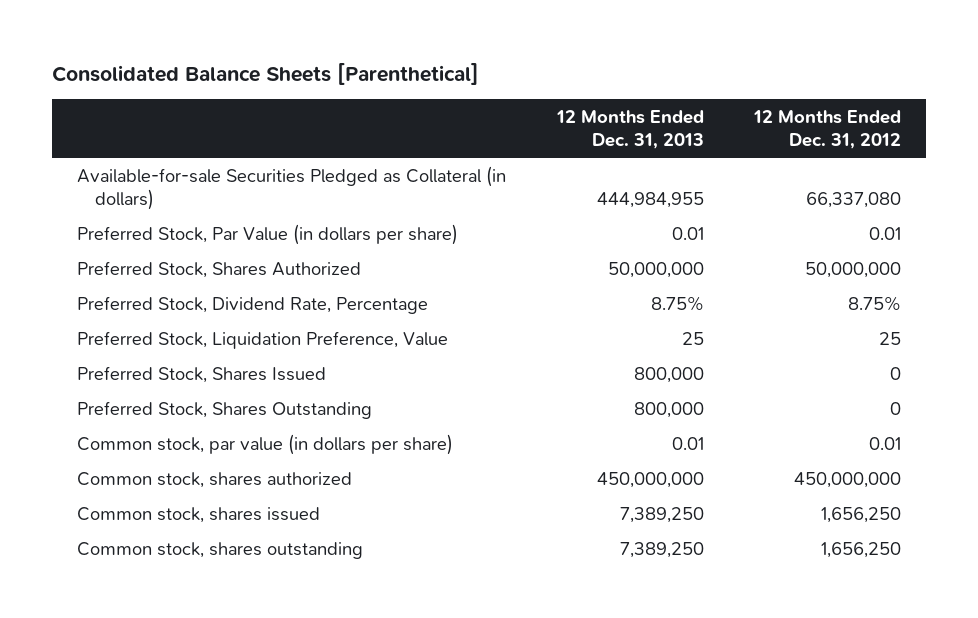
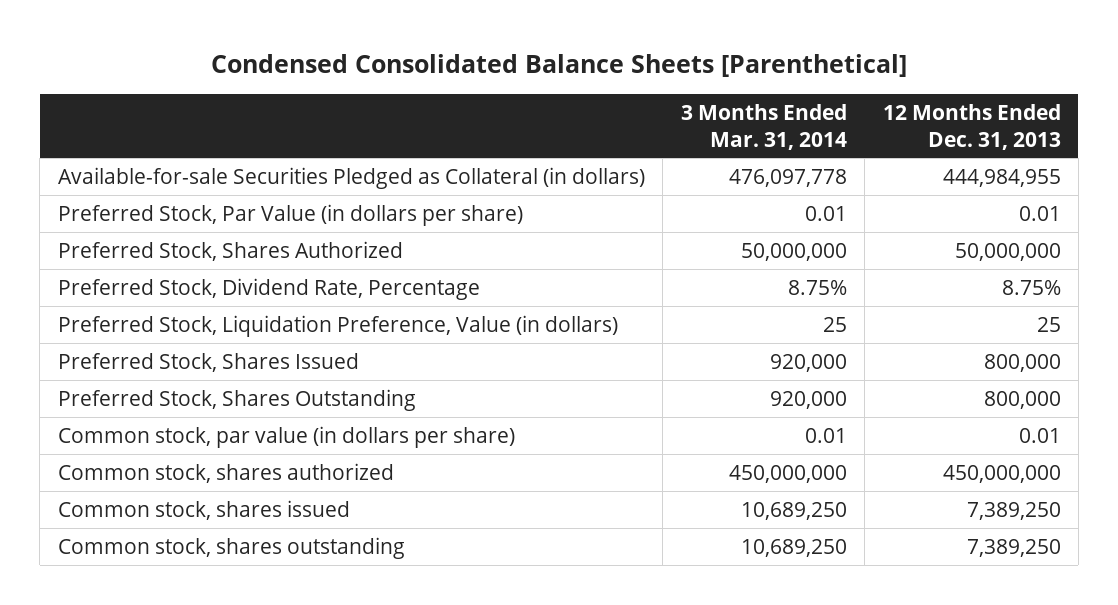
- Consolidated Balance Sheets [Parenthetical]
+ Condensed Consolidated Balance Sheets [Parenthetical]
- | 12 Months Ended Dec. 31, 2013 | 12 Months Ended Dec. 31, 2012
+ | 3 Months Ended Mar. 31, 2014 | 12 Months Ended Dec. 31, 2013
- Preferred Stock, Liquidation Preference, Value | 25 | 25
+ Preferred Stock, Liquidation Preference, Value (in dollars) | 25 | 25

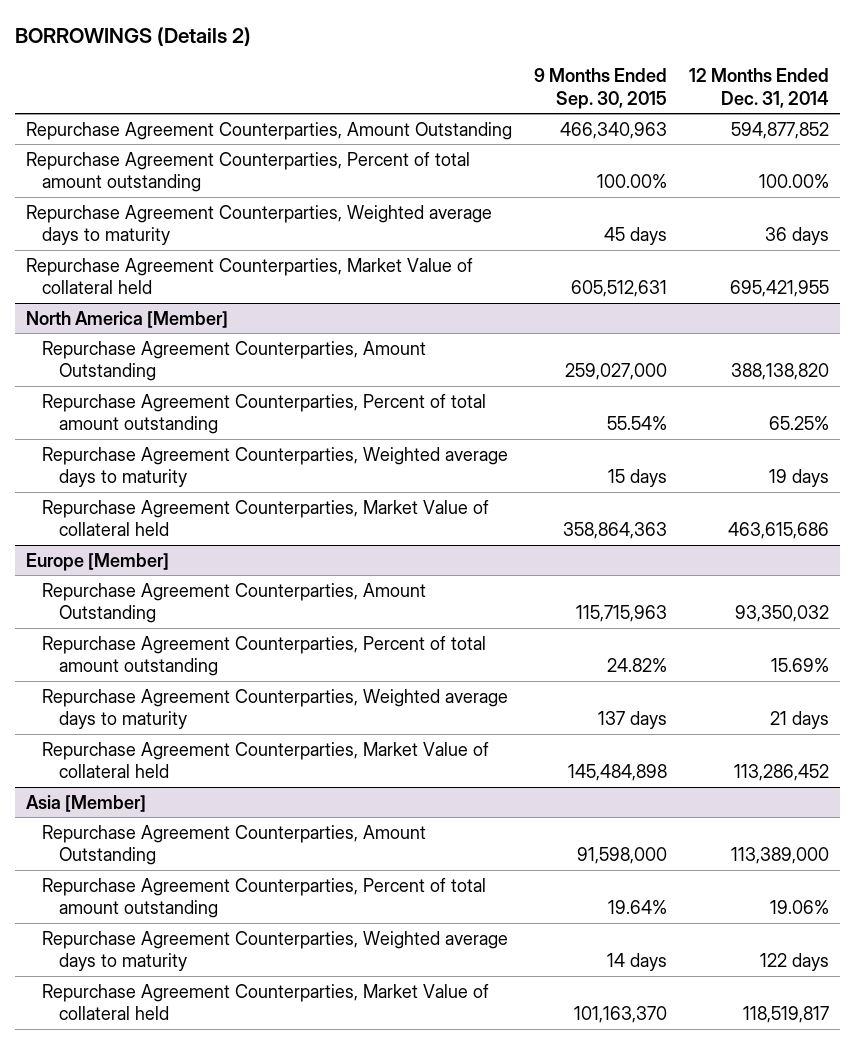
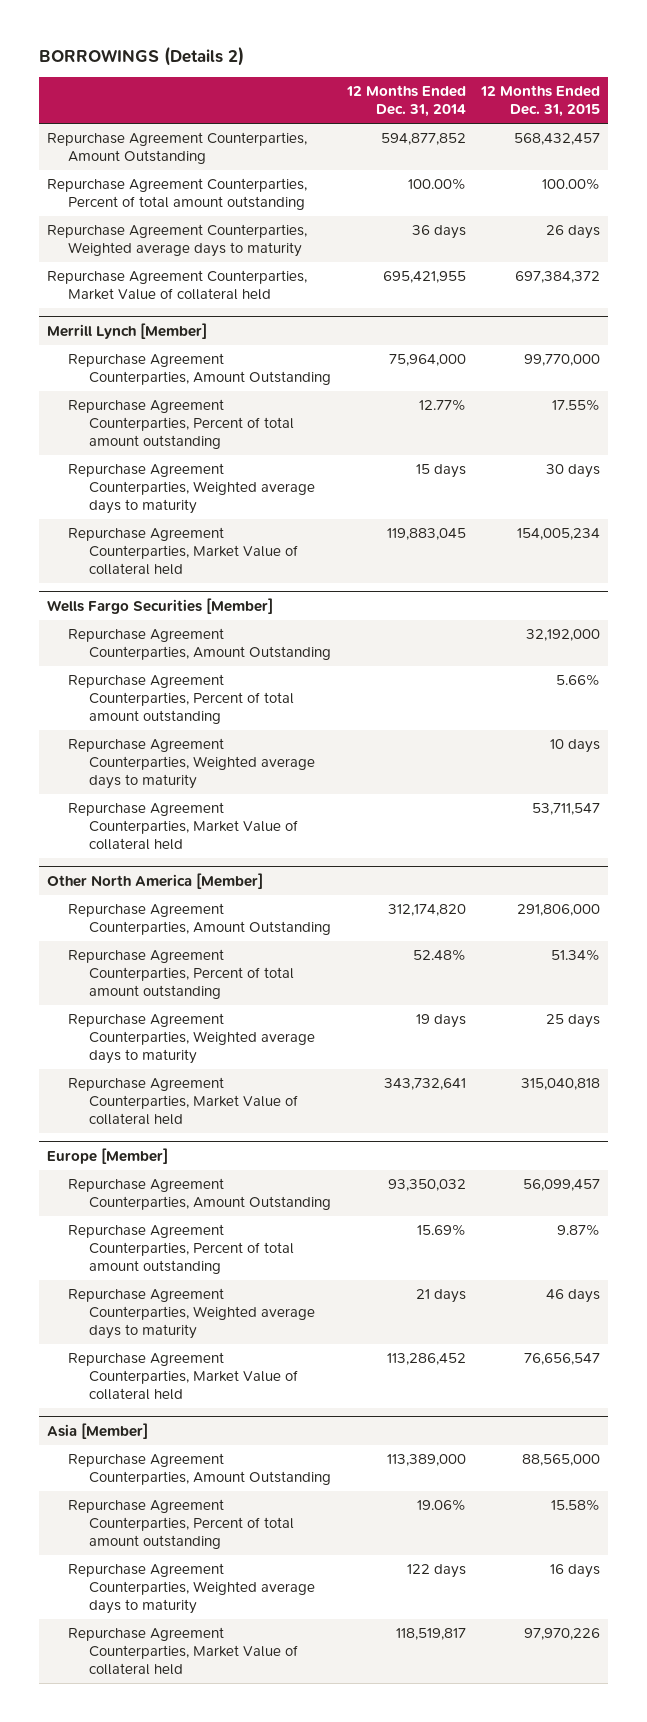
- | 9 Months Ended Sep. 30, 2015 | 12 Months Ended Dec. 31, 2014
+ | 12 Months Ended Dec. 31, 2014 | 12 Months Ended Dec. 31, 2015
- North America [Member]
- Repurchase Agreement Counterparties, Amount Outstanding | 259,027,000 | 388,138,820
- Repurchase Agreement Counterparties, Percent of total amount outstanding | 55.54% | 65.25%
+ Merrill Lynch [Member]
+ Repurchase Agreement Counterparties, Amount Outstanding | 75,964,000 | 99,770,000
+ Repurchase Agreement Counterparties, Percent of total amount outstanding | 12.77% | 17.55%
+ Repurchase Agreement Counterparties, Weighted average days to maturity | 15 days | 30 days
+ Repurchase Agreement Counterparties, Market Value of collateral held | 119,883,045 | 154,005,234
+ Wells Fargo Securities [Member]
+ Repurchase Agreement Counterparties, Amount Outstanding | | 32,192,000
+ Repurchase Agreement Counterparties, Percent of total amount outstanding | | 5.66%
+ Repurchase Agreement Counterparties, Weighted average days to maturity | | 10 days
+ Repurchase Agreement Counterparties, Market Value of collateral held | | 53,711,547
+ Other North America [Member]
+ Repurchase Agreement Counterparties, Amount Outstanding | 312,174,820 | 291,806,000
+ Repurchase Agreement Counterparties, Percent of total amount outstanding | 52.48% | 51.34%
- Repurchase Agreement Counterparties, Market Value of collateral held | 358,864,363 | 463,615,686
+ Repurchase Agreement Counterparties, Market Value of collateral held | 343,732,641 | 315,040,818

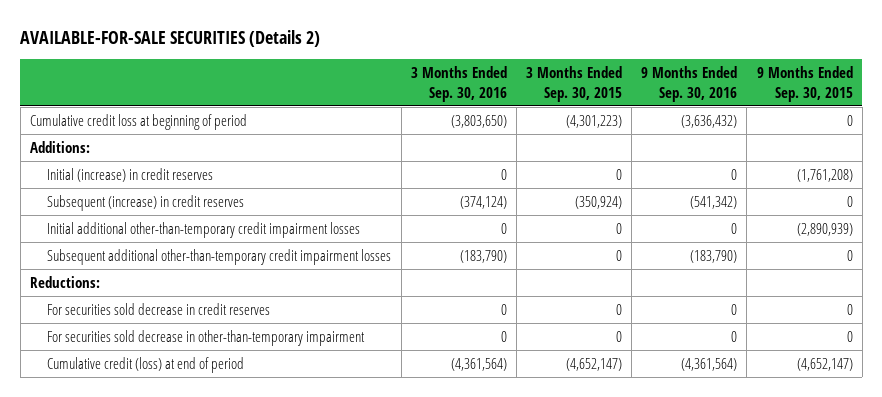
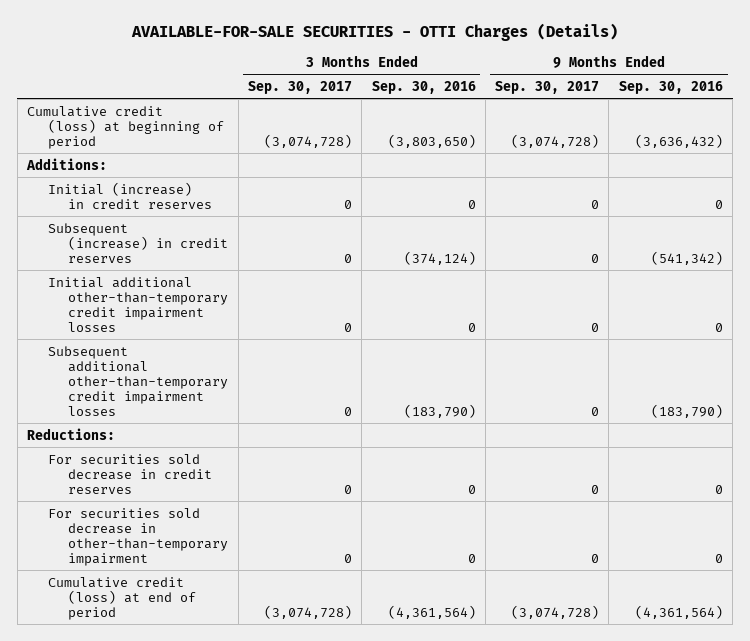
- AVAILABLE-FOR-SALE SECURITIES (Details 2)
+ AVAILABLE-FOR-SALE SECURITIES - OTTI Charges (Details)
- | 3 Months Ended Sep. 30, 2016 | 3 Months Ended Sep. 30, 2015 | 9 Months Ended Sep. 30, 2016 | 9 Months Ended Sep. 30, 2015
+ | 3 Months Ended Sep. 30, 2017 | 3 Months Ended Sep. 30, 2016 | 9 Months Ended Sep. 30, 2017 | 9 Months Ended Sep. 30, 2016
- Cumulative credit loss at beginning of period | (3,803,650) | (4,301,223) | (3,636,432) | 0
+ Cumulative credit (loss) at beginning of period | (3,074,728) | (3,803,650) | (3,074,728) | (3,636,432)

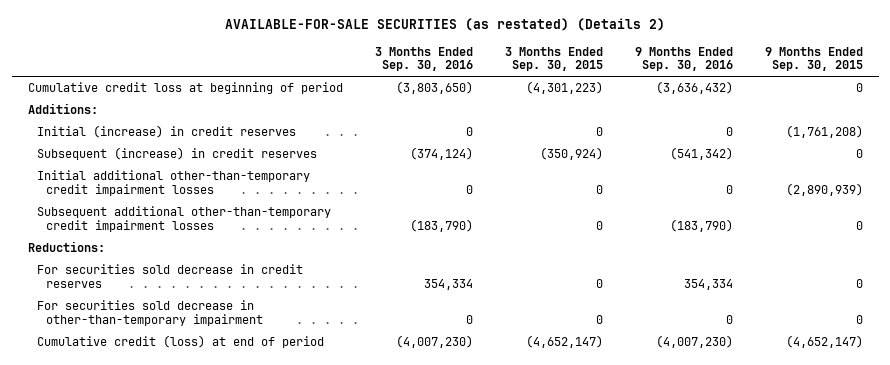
- AVAILABLE-FOR-SALE SECURITIES - OTTI Charges (Details)
+ AVAILABLE-FOR-SALE SECURITIES (as restated) (Details 2)
- | 3 Months Ended Sep. 30, 2017 | 3 Months Ended Sep. 30, 2016 | 9 Months Ended Sep. 30, 2017 | 9 Months Ended Sep. 30, 2016
+ | 3 Months Ended Sep. 30, 2016 | 3 Months Ended Sep. 30, 2015 | 9 Months Ended Sep. 30, 2016 | 9 Months Ended Sep. 30, 2015
- Cumulative credit (loss) at beginning of period | (3,074,728) | (3,803,650) | (3,074,728) | (3,636,432)
+ Cumulative credit loss at beginning of period | (3,803,650) | (4,301,223) | (3,636,432) | 0
- For securities sold decrease in credit reserves | 0 | 0 | 0 | 0
+ For securities sold decrease in credit reserves | 354,334 | 0 | 354,334 | 0
- Cumulative credit (loss) at end of period | (3,074,728) | (4,361,564) | (3,074,728) | (4,361,564)
+ Cumulative credit (loss) at end of period | (4,007,230) | (4,652,147) | (4,007,230) | (4,652,147)

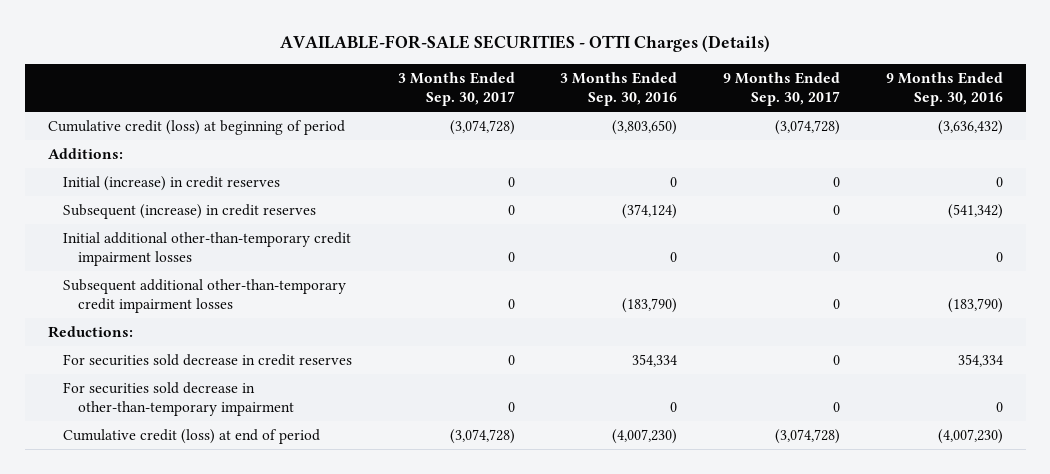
- AVAILABLE-FOR-SALE SECURITIES (as restated) (Details 2)
+ AVAILABLE-FOR-SALE SECURITIES - OTTI Charges (Details)
- | 3 Months Ended Sep. 30, 2016 | 3 Months Ended Sep. 30, 2015 | 9 Months Ended Sep. 30, 2016 | 9 Months Ended Sep. 30, 2015
+ | 3 Months Ended Sep. 30, 2017 | 3 Months Ended Sep. 30, 2016 | 9 Months Ended Sep. 30, 2017 | 9 Months Ended Sep. 30, 2016
- Cumulative credit loss at beginning of period | (3,803,650) | (4,301,223) | (3,636,432) | 0
+ Cumulative credit (loss) at beginning of period | (3,074,728) | (3,803,650) | (3,074,728) | (3,636,432)

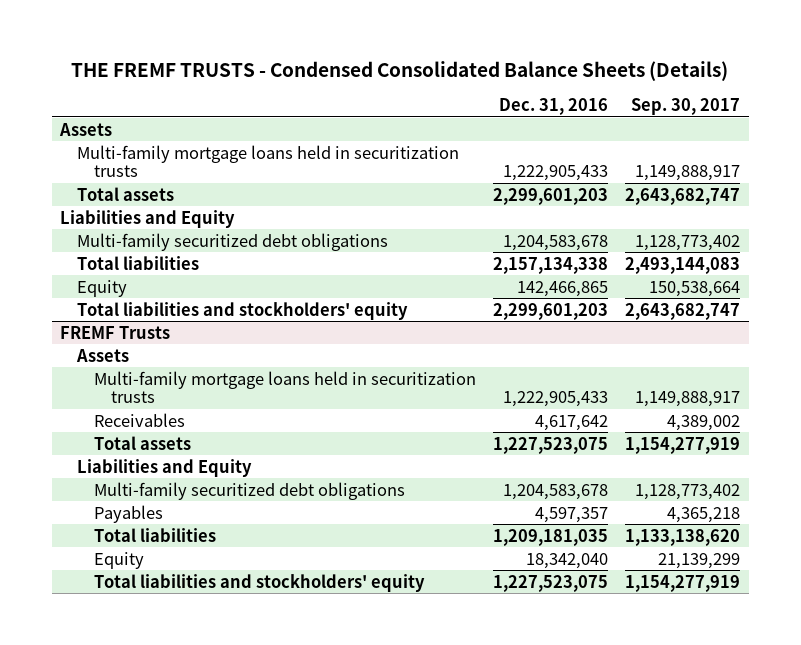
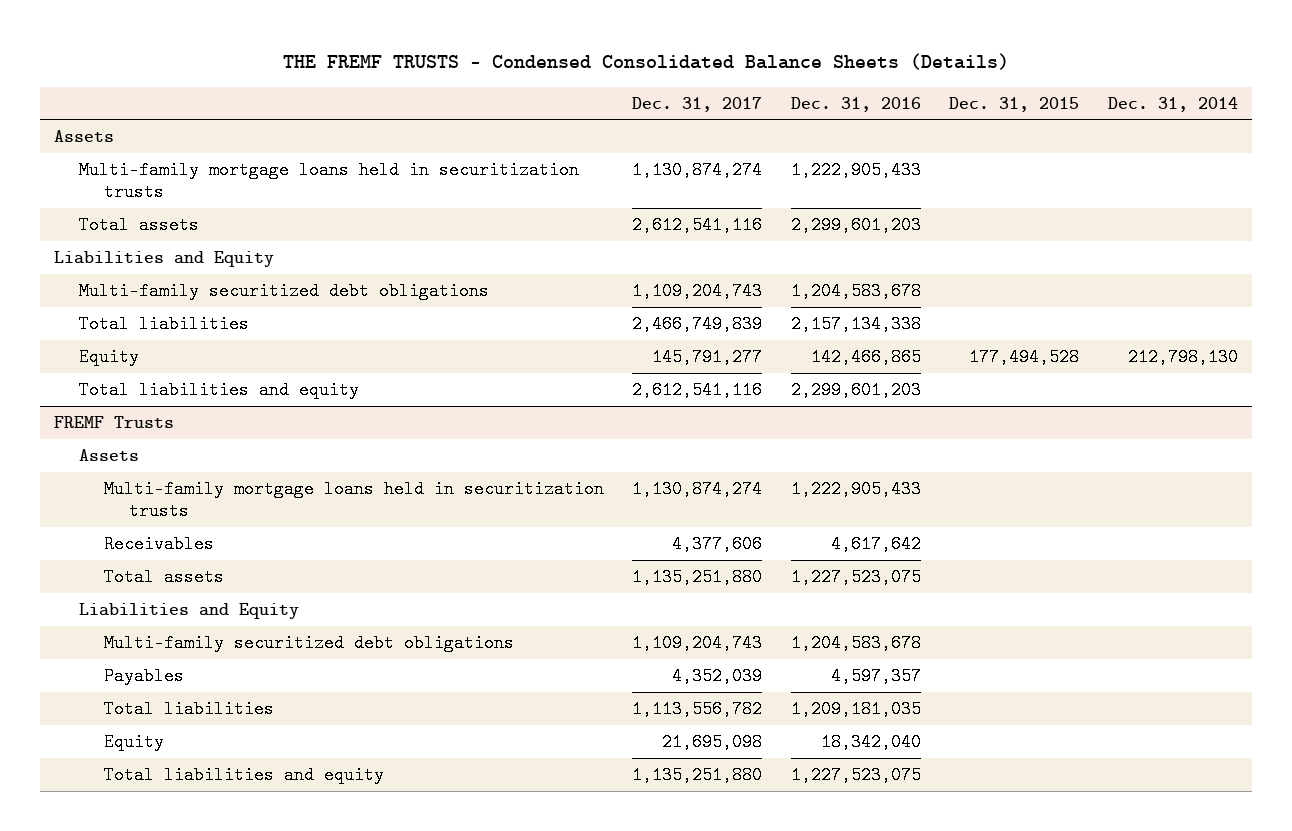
- | Dec. 31, 2016 | Sep. 30, 2017
+ | Dec. 31, 2017 | Dec. 31, 2016 | Dec. 31, 2015 | Dec. 31, 2014
- Total liabilities and stockholders' equity | 2,299,601,203 | 2,643,682,747
+ Total liabilities and equity | 2,612,541,116 | 2,299,601,203 | |
@ FREMF Trusts
- Total liabilities and stockholders' equity | 1,227,523,075 | 1,154,277,919
+ Total liabilities and equity | 1,135,251,880 | 1,227,523,075 | |

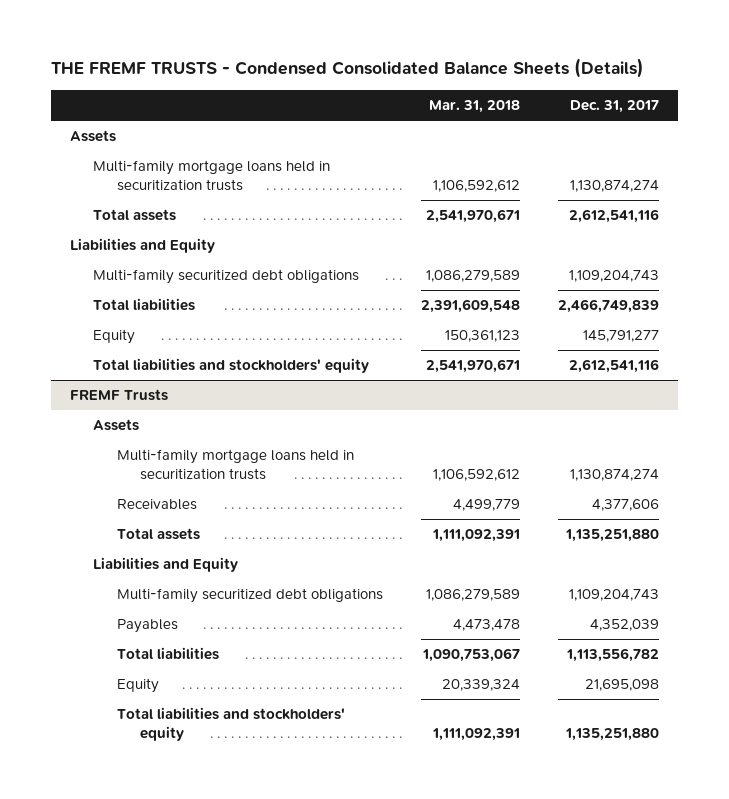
- | Dec. 31, 2017 | Dec. 31, 2016 | Dec. 31, 2015 | Dec. 31, 2014
+ | Mar. 31, 2018 | Dec. 31, 2017
- Total liabilities and equity | 2,612,541,116 | 2,299,601,203 | |
+ Total liabilities and stockholders' equity | 2,541,970,671 | 2,612,541,116
@ FREMF Trusts
- Total liabilities and equity | 1,135,251,880 | 1,227,523,075 | |
+ Total liabilities and stockholders' equity | 1,111,092,391 | 1,135,251,880

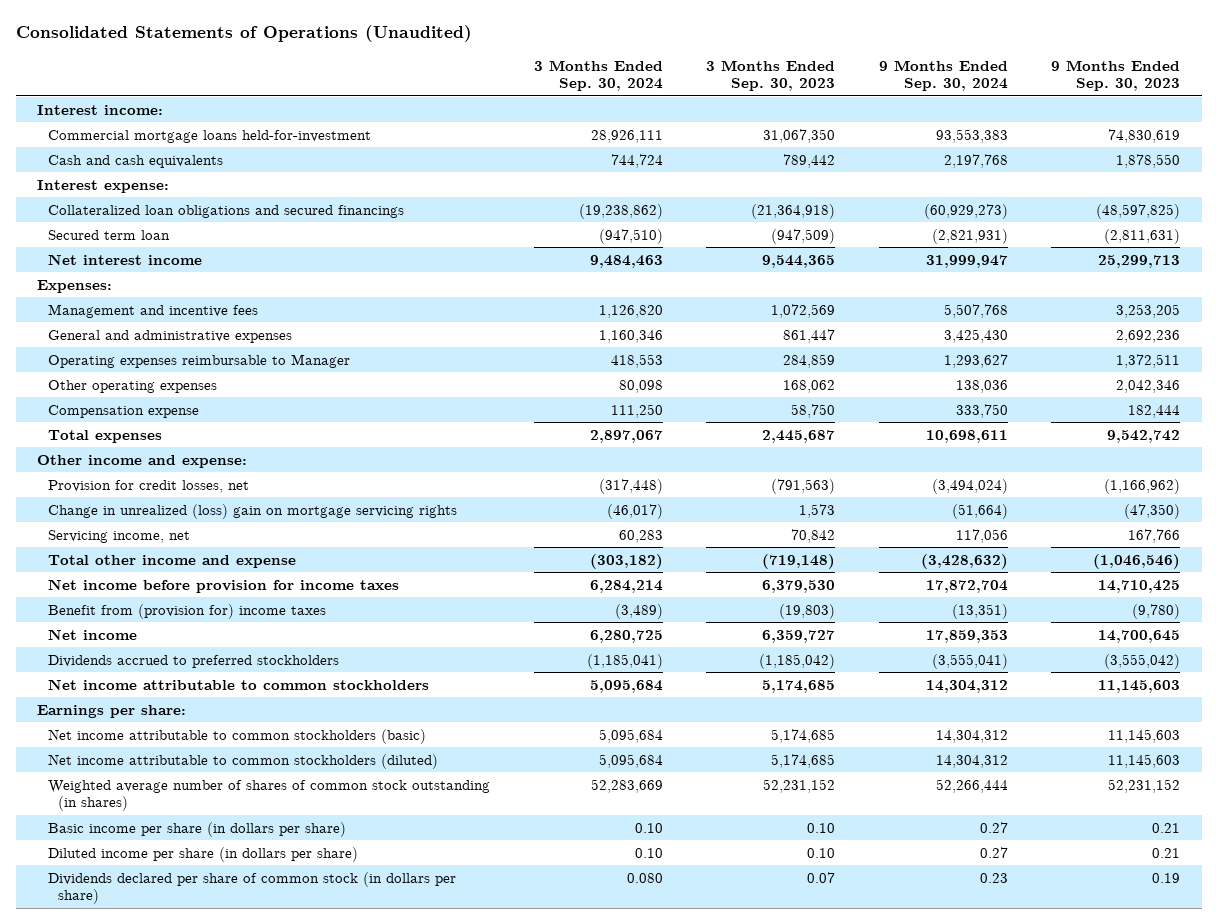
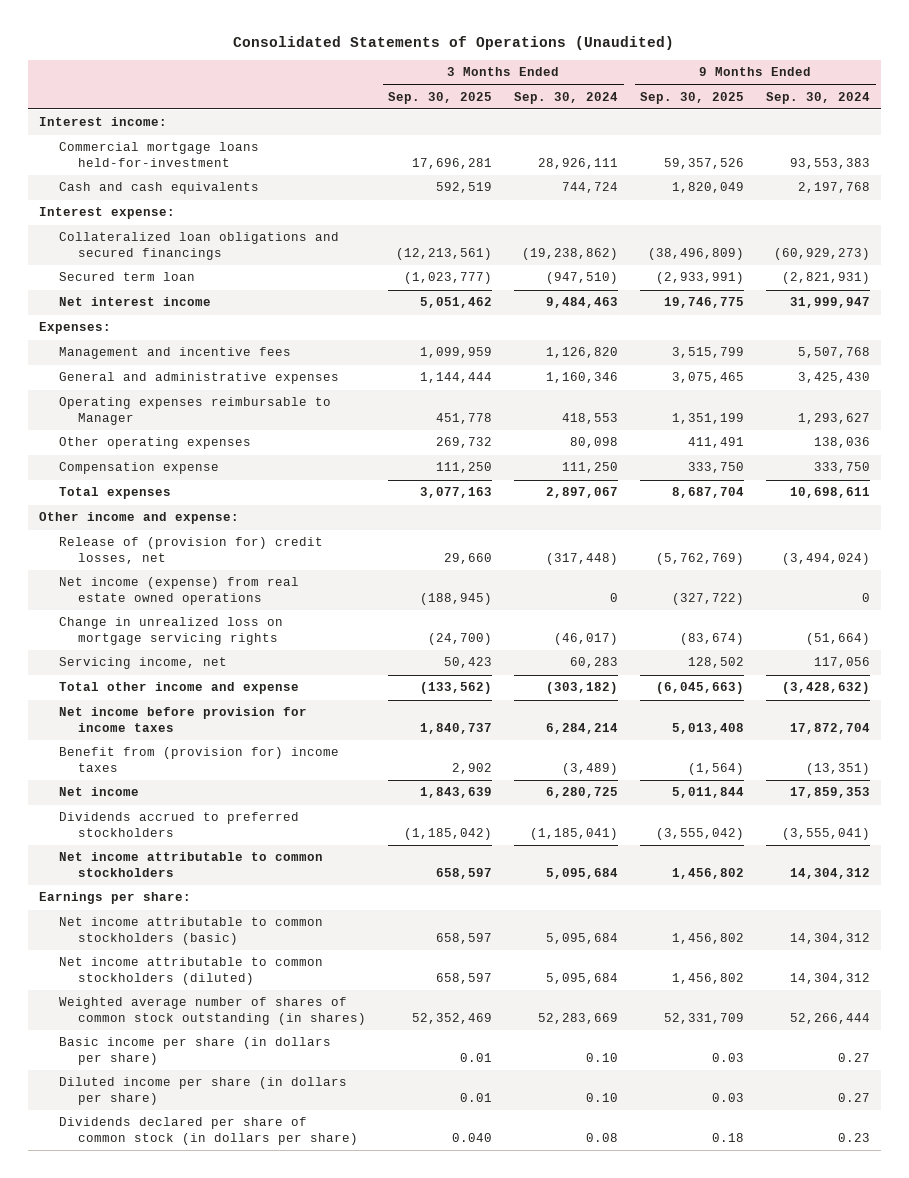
- | 3 Months Ended Sep. 30, 2024 | 3 Months Ended Sep. 30, 2023 | 9 Months Ended Sep. 30, 2024 | 9 Months Ended Sep. 30, 2023
+ | 3 Months Ended Sep. 30, 2025 | 3 Months Ended Sep. 30, 2024 | 9 Months Ended Sep. 30, 2025 | 9 Months Ended Sep. 30, 2024
- Provision for credit losses, net | (317,448) | (791,563) | (3,494,024) | (1,166,962)
- Change in unrealized (loss) gain on mortgage servicing rights | (46,017) | 1,573 | (51,664) | (47,350)
+ Release of (provision for) credit losses, net | 29,660 | (317,448) | (5,762,769) | (3,494,024)
+ Net income (expense) from real estate owned operations | (188,945) | 0 | (327,722) | 0
+ Change in unrealized loss on mortgage servicing rights | (24,700) | (46,017) | (83,674) | (51,664)
- Dividends declared per share of common stock (in dollars per share) | 0.080 | 0.07 | 0.23 | 0.19
+ Dividends declared per share of common stock (in dollars per share) | 0.040 | 0.08 | 0.18 | 0.23

